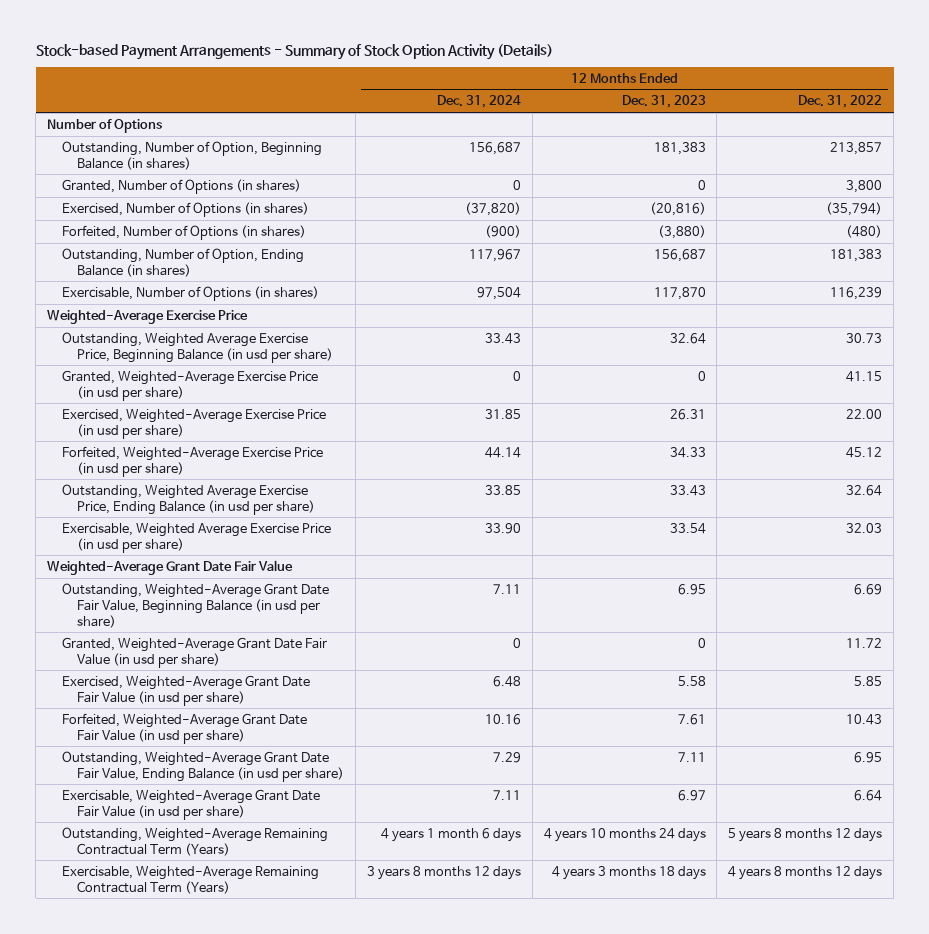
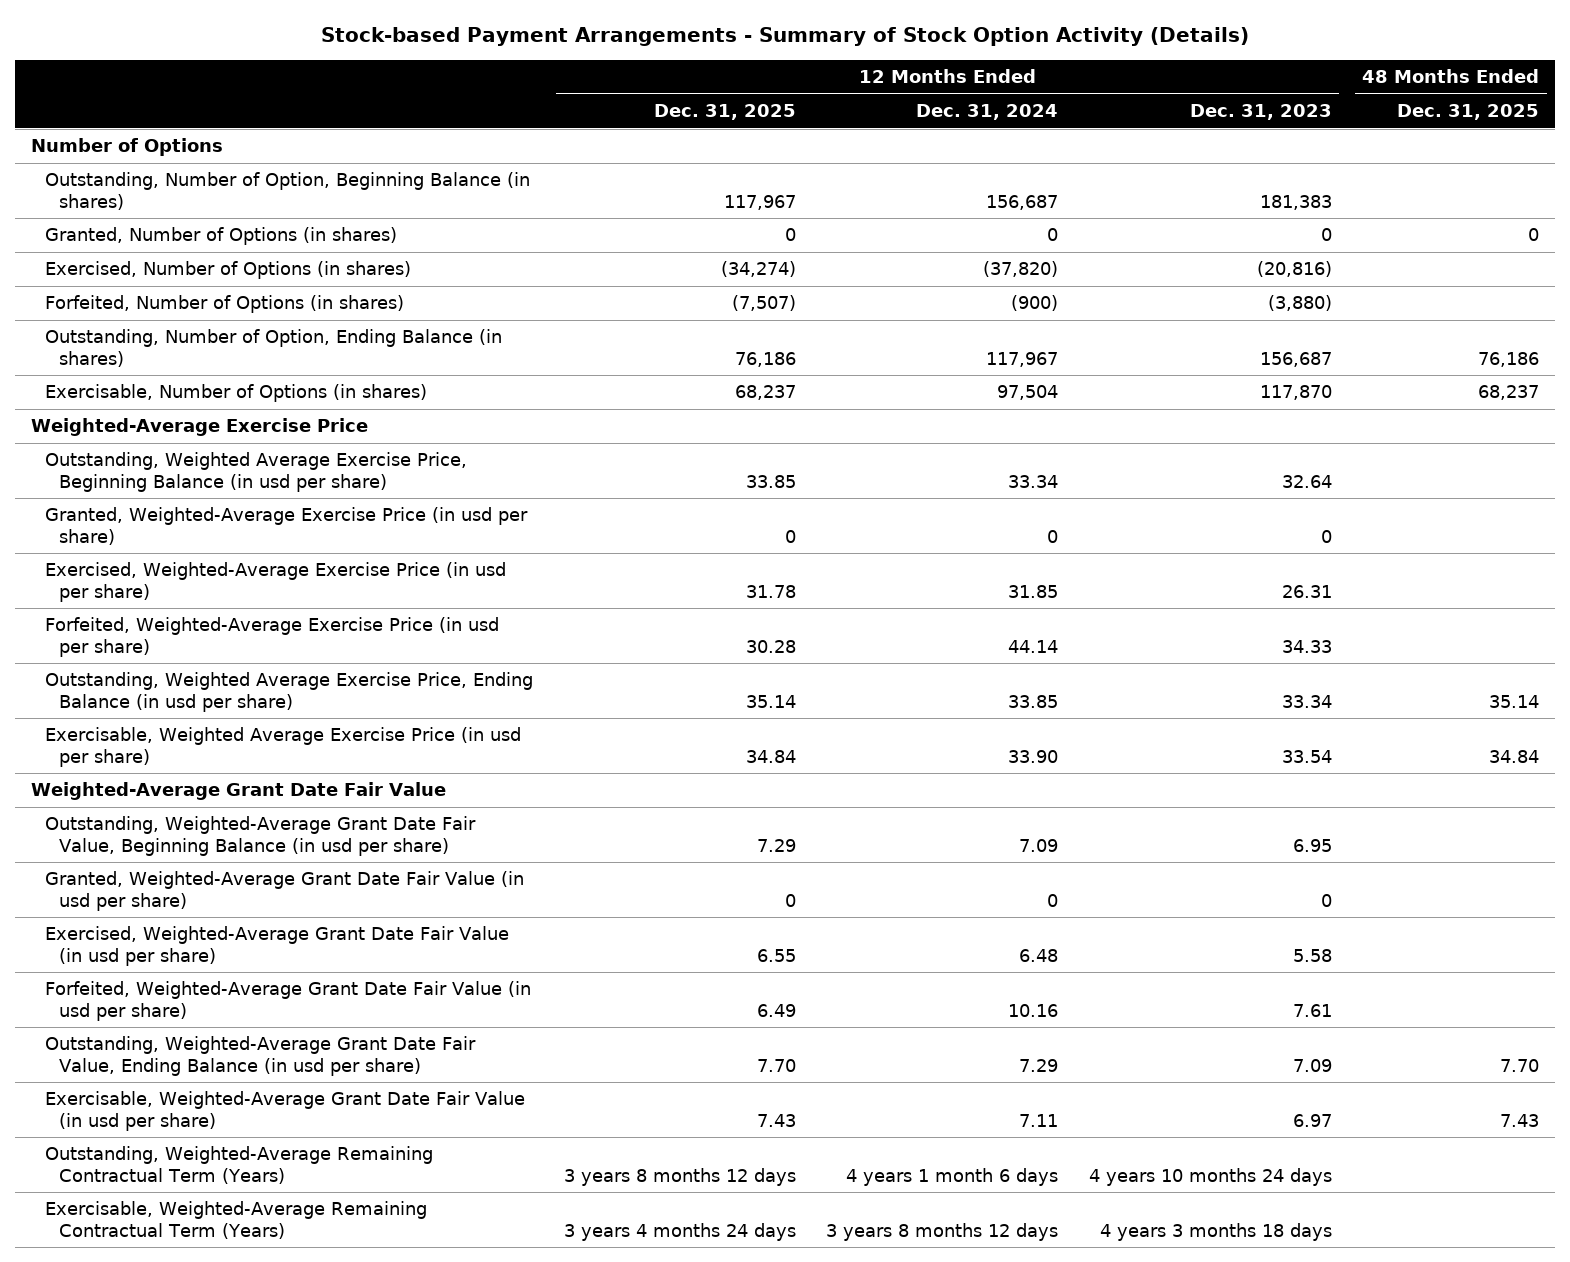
- | 12 Months Ended Dec. 31, 2024 | 12 Months Ended Dec. 31, 2023 | 12 Months Ended Dec. 31, 2022
+ | 12 Months Ended Dec. 31, 2025 | 12 Months Ended Dec. 31, 2024 | 12 Months Ended Dec. 31, 2023 | 48 Months Ended Dec. 31, 2025
- Outstanding, Weighted Average Exercise Price, Beginning Balance (in usd per share) | 33.43 | 32.64 | 30.73
+ Outstanding, Weighted Average Exercise Price, Beginning Balance (in usd per share) | 33.85 | 33.34 | 32.64 |
- Outstanding, Weighted Average Exercise Price, Ending Balance (in usd per share) | 33.85 | 33.43 | 32.64
+ Outstanding, Weighted Average Exercise Price, Ending Balance (in usd per share) | 35.14 | 33.85 | 33.34 | 35.14
- Outstanding, Weighted-Average Grant Date Fair Value, Beginning Balance (in usd per share) | 7.11 | 6.95 | 6.69
+ Outstanding, Weighted-Average Grant Date Fair Value, Beginning Balance (in usd per share) | 7.29 | 7.09 | 6.95 |
- Outstanding, Weighted-Average Grant Date Fair Value, Ending Balance (in usd per share) | 7.29 | 7.11 | 6.95
+ Outstanding, Weighted-Average Grant Date Fair Value, Ending Balance (in usd per share) | 7.70 | 7.29 | 7.09 | 7.70

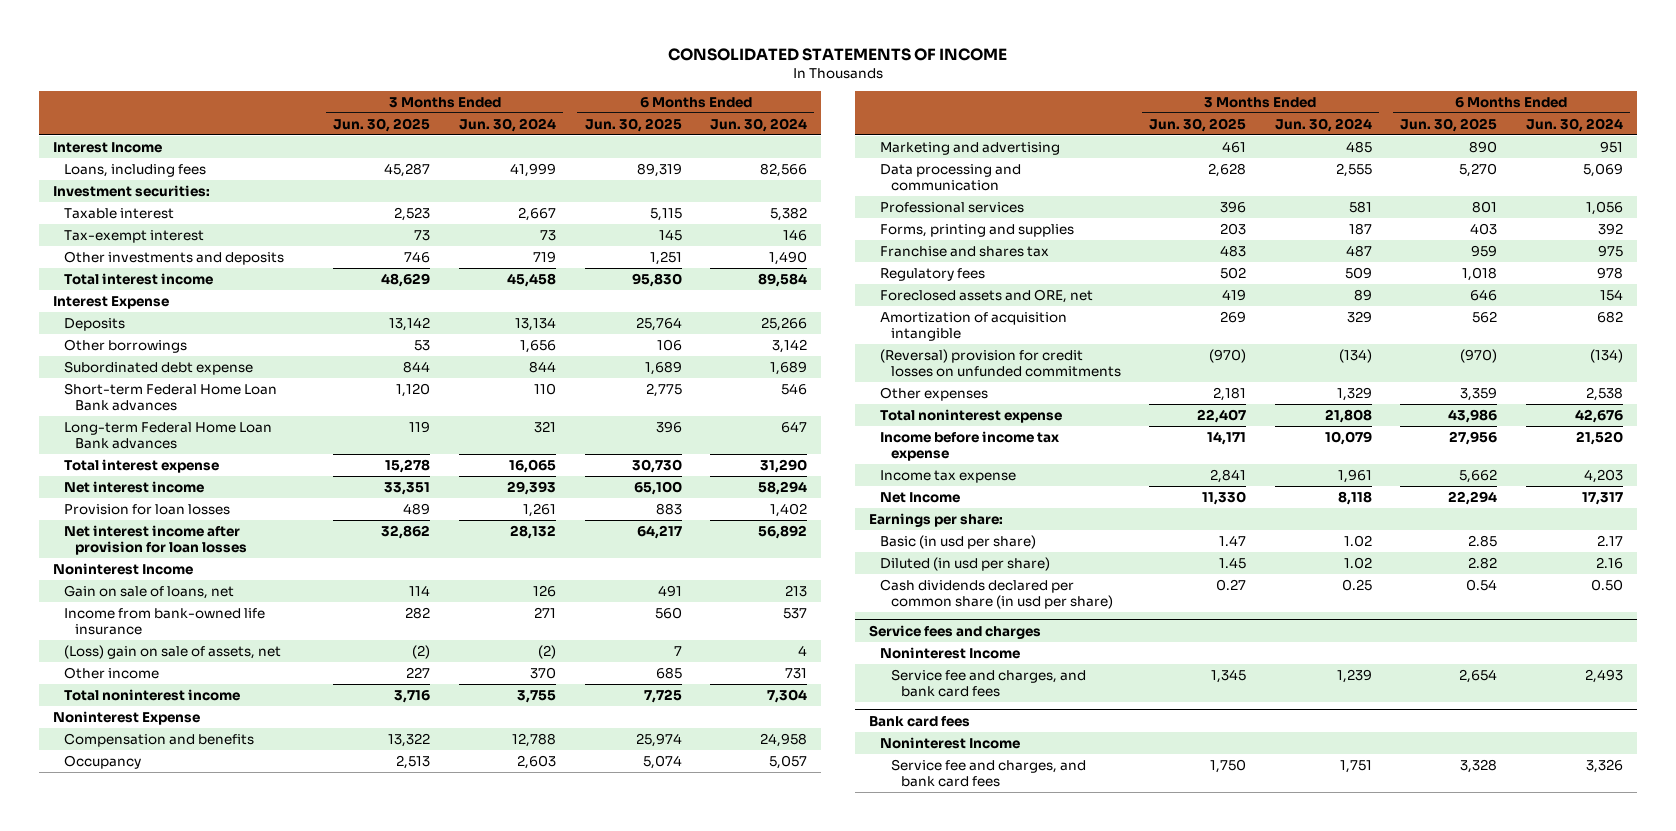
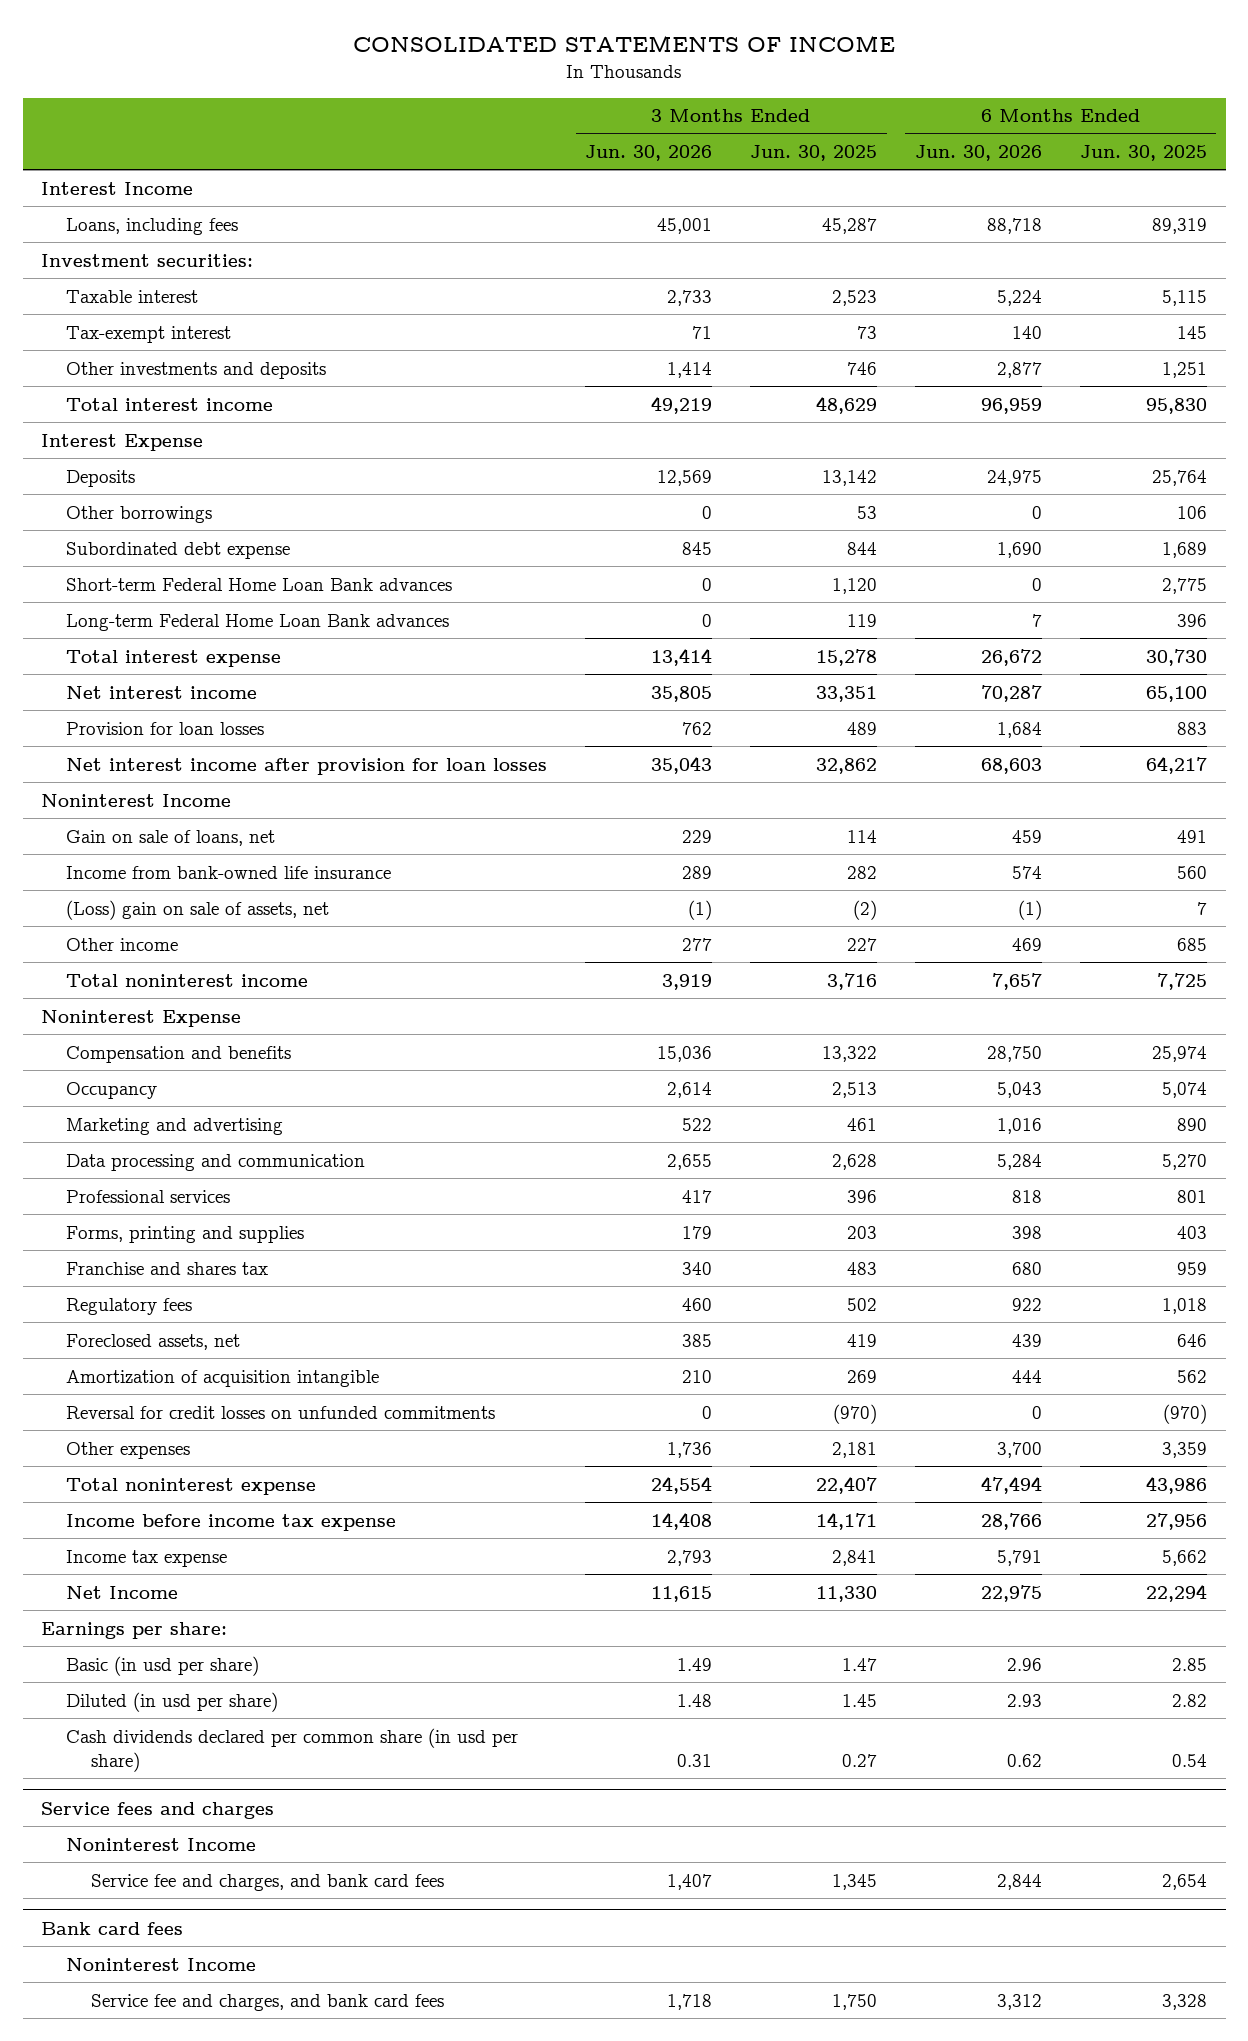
- | 3 Months Ended Jun. 30, 2025 | 3 Months Ended Jun. 30, 2024 | 6 Months Ended Jun. 30, 2025 | 6 Months Ended Jun. 30, 2024
+ | 3 Months Ended Jun. 30, 2026 | 3 Months Ended Jun. 30, 2025 | 6 Months Ended Jun. 30, 2026 | 6 Months Ended Jun. 30, 2025
- Foreclosed assets and ORE, net | 419 | 89 | 646 | 154
+ Foreclosed assets, net | 385 | 419 | 439 | 646
- (Reversal) provision for credit losses on unfunded commitments | (970) | (134) | (970) | (134)
+ Reversal for credit losses on unfunded commitments | 0 | (970) | 0 | (970)

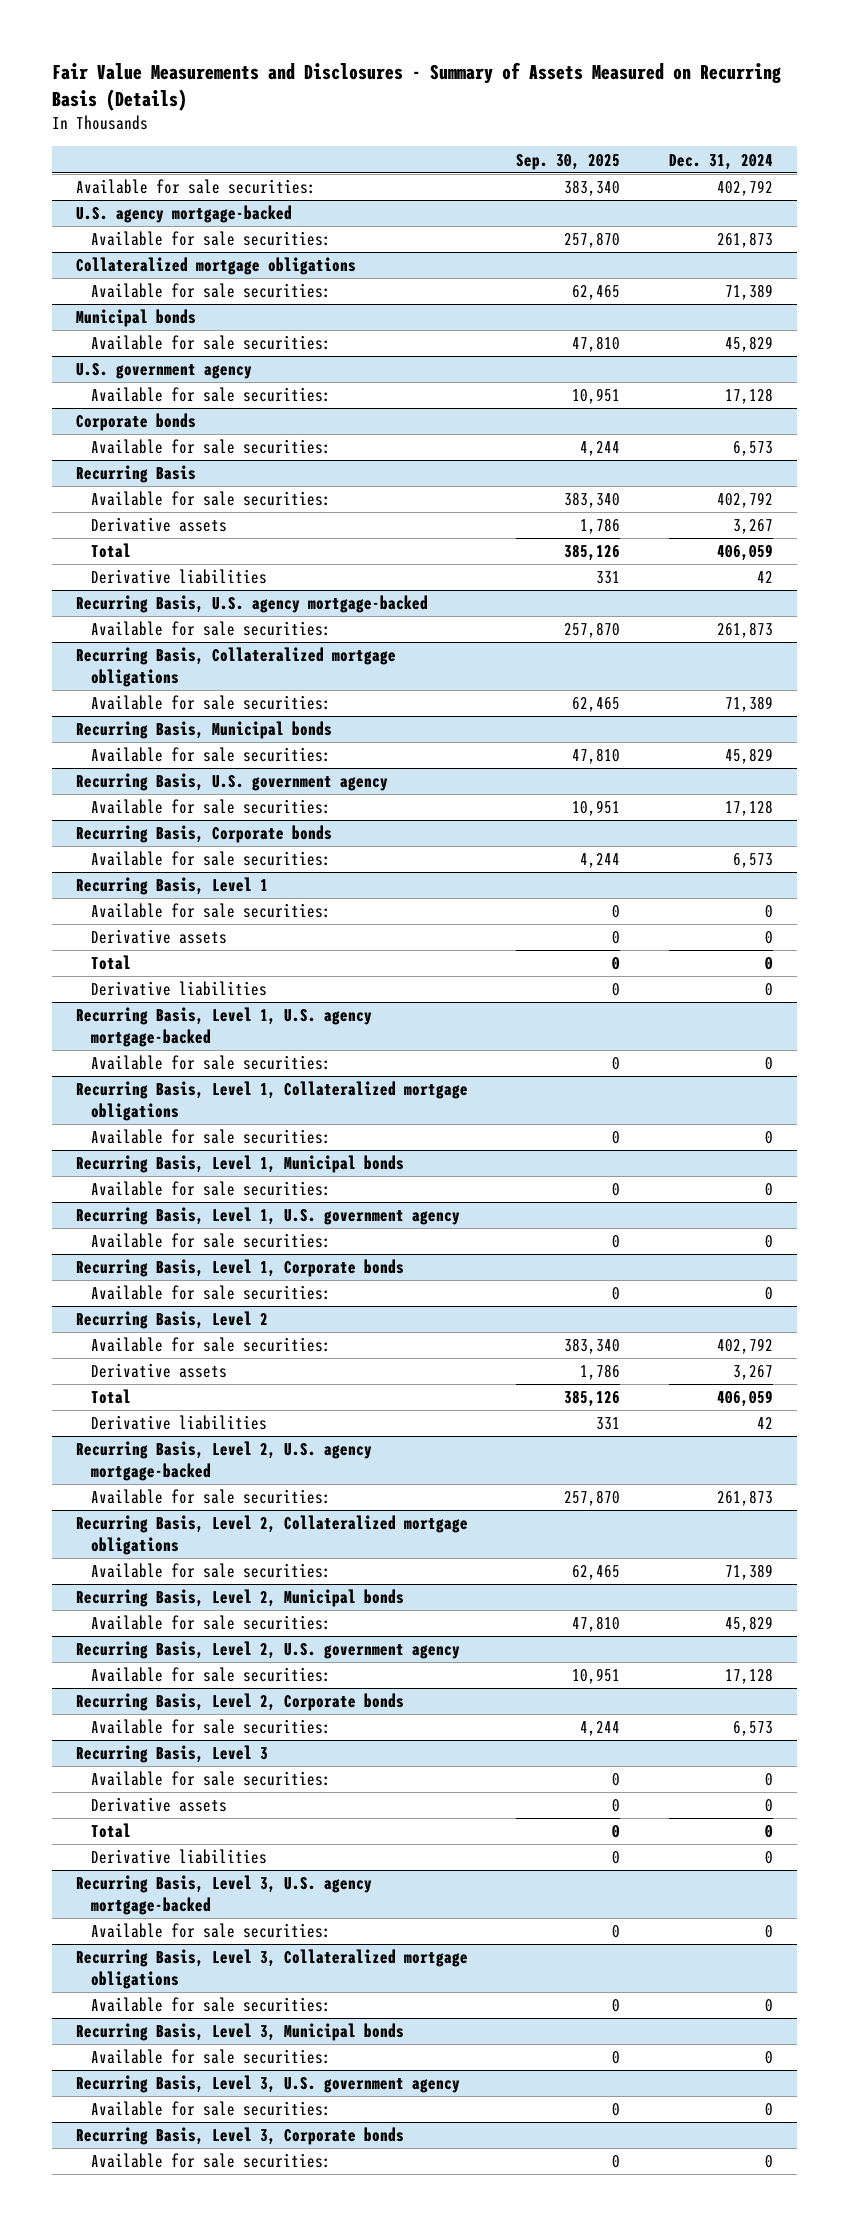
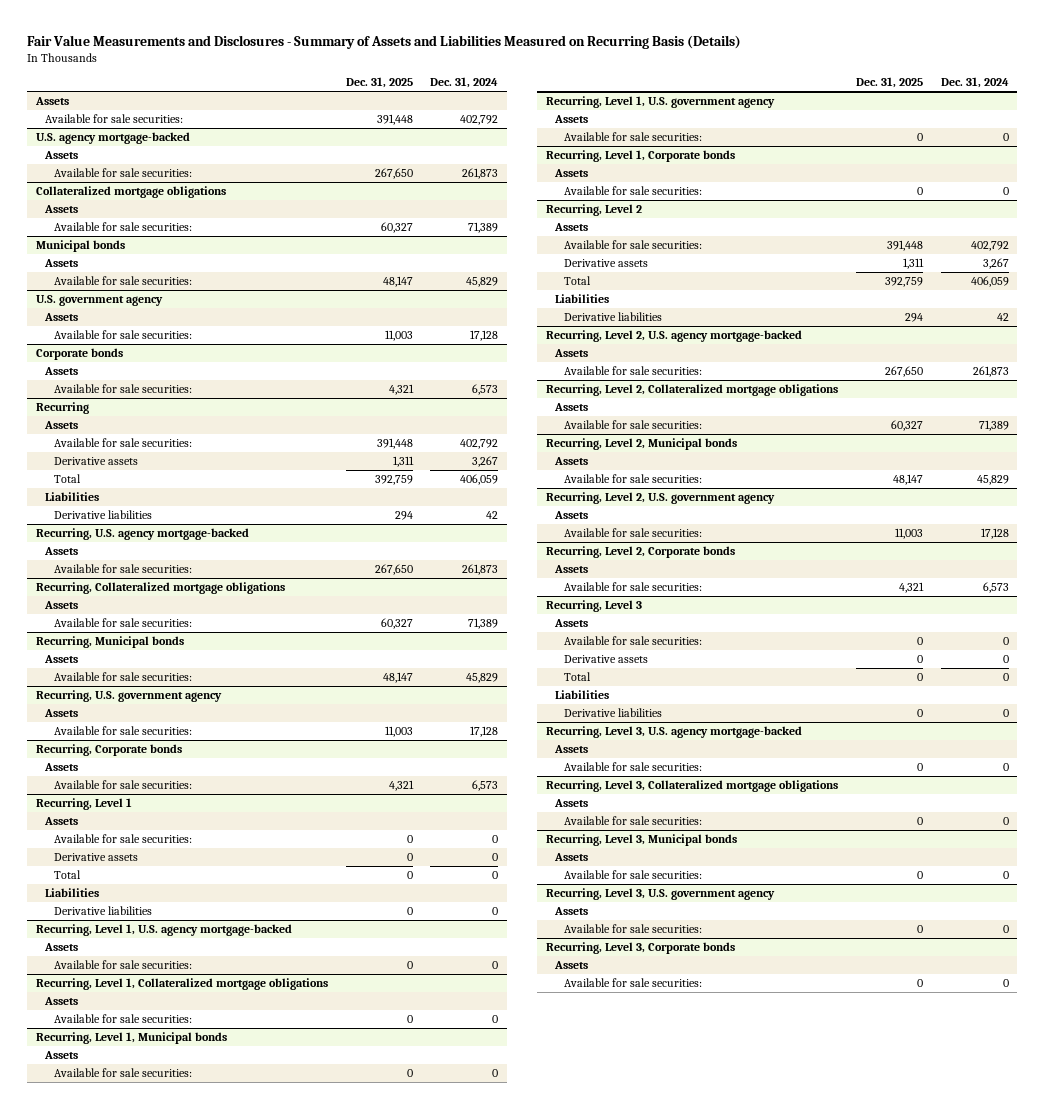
- Fair Value Measurements and Disclosures - Summary of Assets Measured on Recurring Basis (Details)
+ Fair Value Measurements and Disclosures - Summary of Assets and Liabilities Measured on Recurring Basis (Details)
- | Sep. 30, 2025 | Dec. 31, 2024
+ | Dec. 31, 2025 | Dec. 31, 2024
+ Assets
@ U.S. agency mortgage-backed
+ Assets
@ Collateralized mortgage obligations
+ Assets
@ Municipal bonds
+ Assets
@ U.S. government agency
+ Assets
@ Corporate bonds
+ Assets
- Recurring Basis
+ Recurring
+ Assets
+ Liabilities
- Recurring Basis, U.S. agency mortgage-backed
+ Recurring, U.S. agency mortgage-backed
+ Assets
- Recurring Basis, Collateralized mortgage obligations
+ Recurring, Collateralized mortgage obligations
+ Assets
- Recurring Basis, Municipal bonds
+ Recurring, Municipal bonds
+ Assets
- Recurring Basis, U.S. government agency
+ Recurring, U.S. government agency
+ Assets
- Recurring Basis, Corporate bonds
+ Recurring, Corporate bonds
+ Assets
- Recurring Basis, Level 1
+ Recurring, Level 1
+ Assets
+ Liabilities
- Recurring Basis, Level 1, U.S. agency mortgage-backed
+ Recurring, Level 1, U.S. agency mortgage-backed
+ Assets
- Recurring Basis, Level 1, Collateralized mortgage obligations
+ Recurring, Level 1, Collateralized mortgage obligations
+ Assets
- Recurring Basis, Level 1, Municipal bonds
+ Recurring, Level 1, Municipal bonds
+ Assets
- Recurring Basis, Level 1, U.S. government agency
+ Recurring, Level 1, U.S. government agency
+ Assets
- Recurring Basis, Level 1, Corporate bonds
+ Recurring, Level 1, Corporate bonds
+ Assets
- Recurring Basis, Level 2
+ Recurring, Level 2
+ Assets
+ Liabilities
- Recurring Basis, Level 2, U.S. agency mortgage-backed
+ Recurring, Level 2, U.S. agency mortgage-backed
+ Assets
- Recurring Basis, Level 2, Collateralized mortgage obligations
+ Recurring, Level 2, Collateralized mortgage obligations
+ Assets
- Recurring Basis, Level 2, Municipal bonds
+ Recurring, Level 2, Municipal bonds
+ Assets
- Recurring Basis, Level 2, U.S. government agency
+ Recurring, Level 2, U.S. government agency
+ Assets
- Recurring Basis, Level 2, Corporate bonds
+ Recurring, Level 2, Corporate bonds
+ Assets
- Recurring Basis, Level 3
+ Recurring, Level 3
+ Assets
+ Liabilities
- Recurring Basis, Level 3, U.S. agency mortgage-backed
+ Recurring, Level 3, U.S. agency mortgage-backed
+ Assets
- Recurring Basis, Level 3, Collateralized mortgage obligations
+ Recurring, Level 3, Collateralized mortgage obligations
+ Assets
- Recurring Basis, Level 3, Municipal bonds
+ Recurring, Level 3, Municipal bonds
+ Assets
- Recurring Basis, Level 3, U.S. government agency
+ Recurring, Level 3, U.S. government agency
+ Assets
- Recurring Basis, Level 3, Corporate bonds
+ Recurring, Level 3, Corporate bonds
+ Assets

